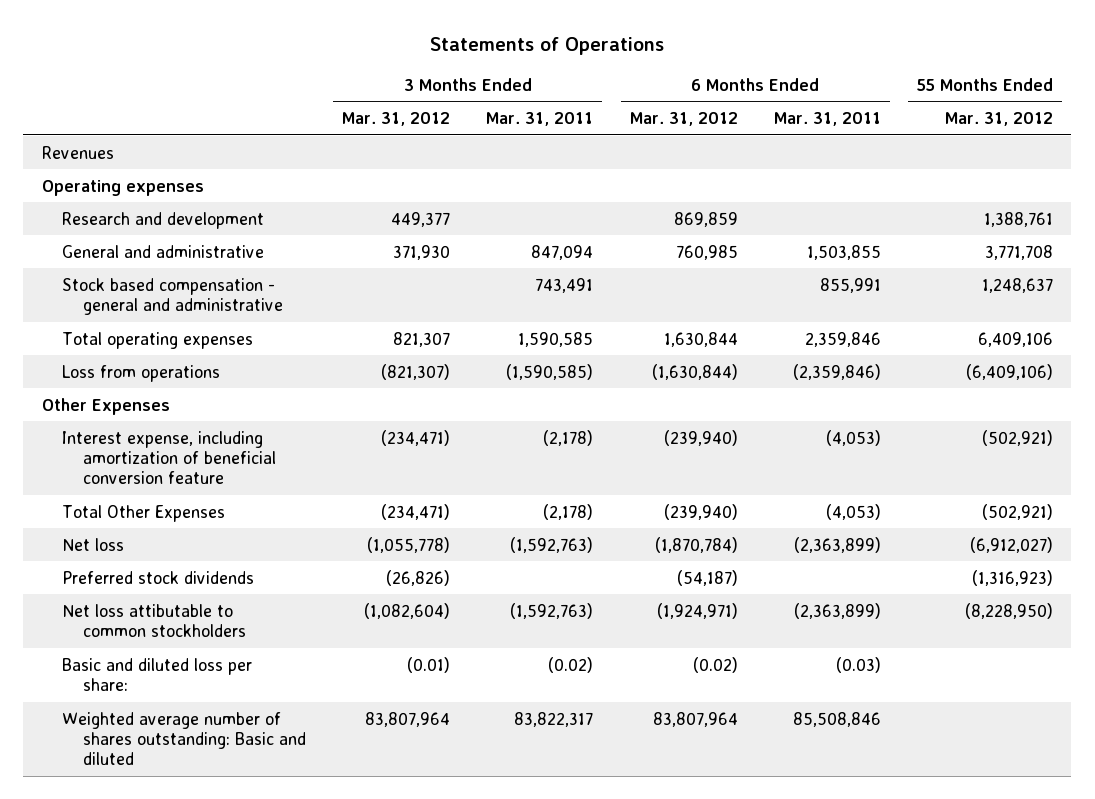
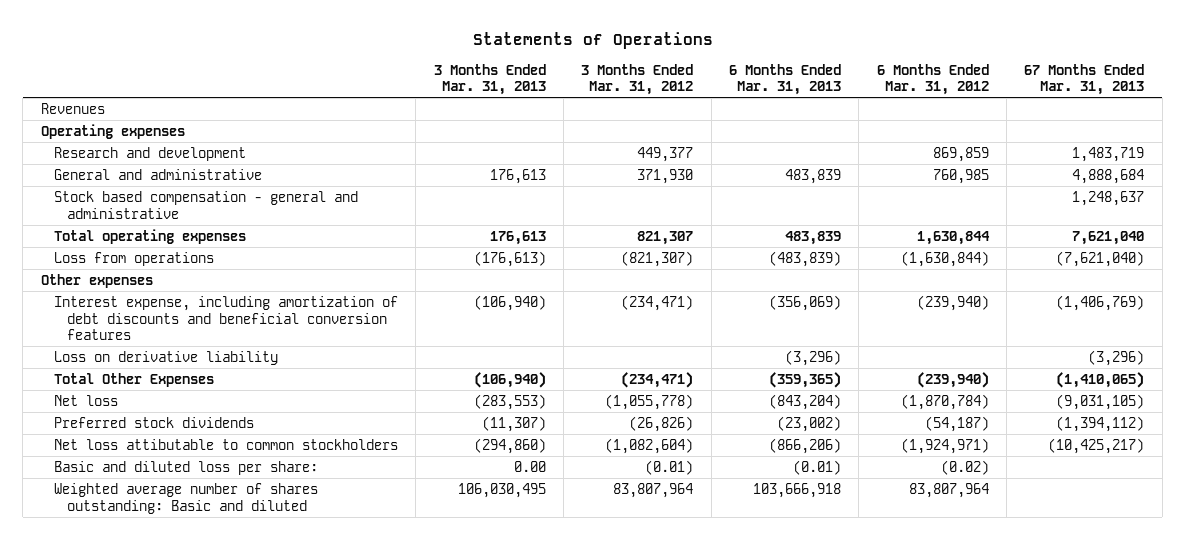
- | 3 Months Ended Mar. 31, 2012 | 3 Months Ended Mar. 31, 2011 | 6 Months Ended Mar. 31, 2012 | 6 Months Ended Mar. 31, 2011 | 55 Months Ended Mar. 31, 2012
+ | 3 Months Ended Mar. 31, 2013 | 3 Months Ended Mar. 31, 2012 | 6 Months Ended Mar. 31, 2013 | 6 Months Ended Mar. 31, 2012 | 67 Months Ended Mar. 31, 2013
- Other Expenses
- Interest expense, including amortization of beneficial conversion feature | (234,471) | (2,178) | (239,940) | (4,053) | (502,921)
+ Other expenses
+ Interest expense, including amortization of debt discounts and beneficial conversion features | (106,940) | (234,471) | (356,069) | (239,940) | (1,406,769)
+ Loss on derivative liability | | | (3,296) | | (3,296)

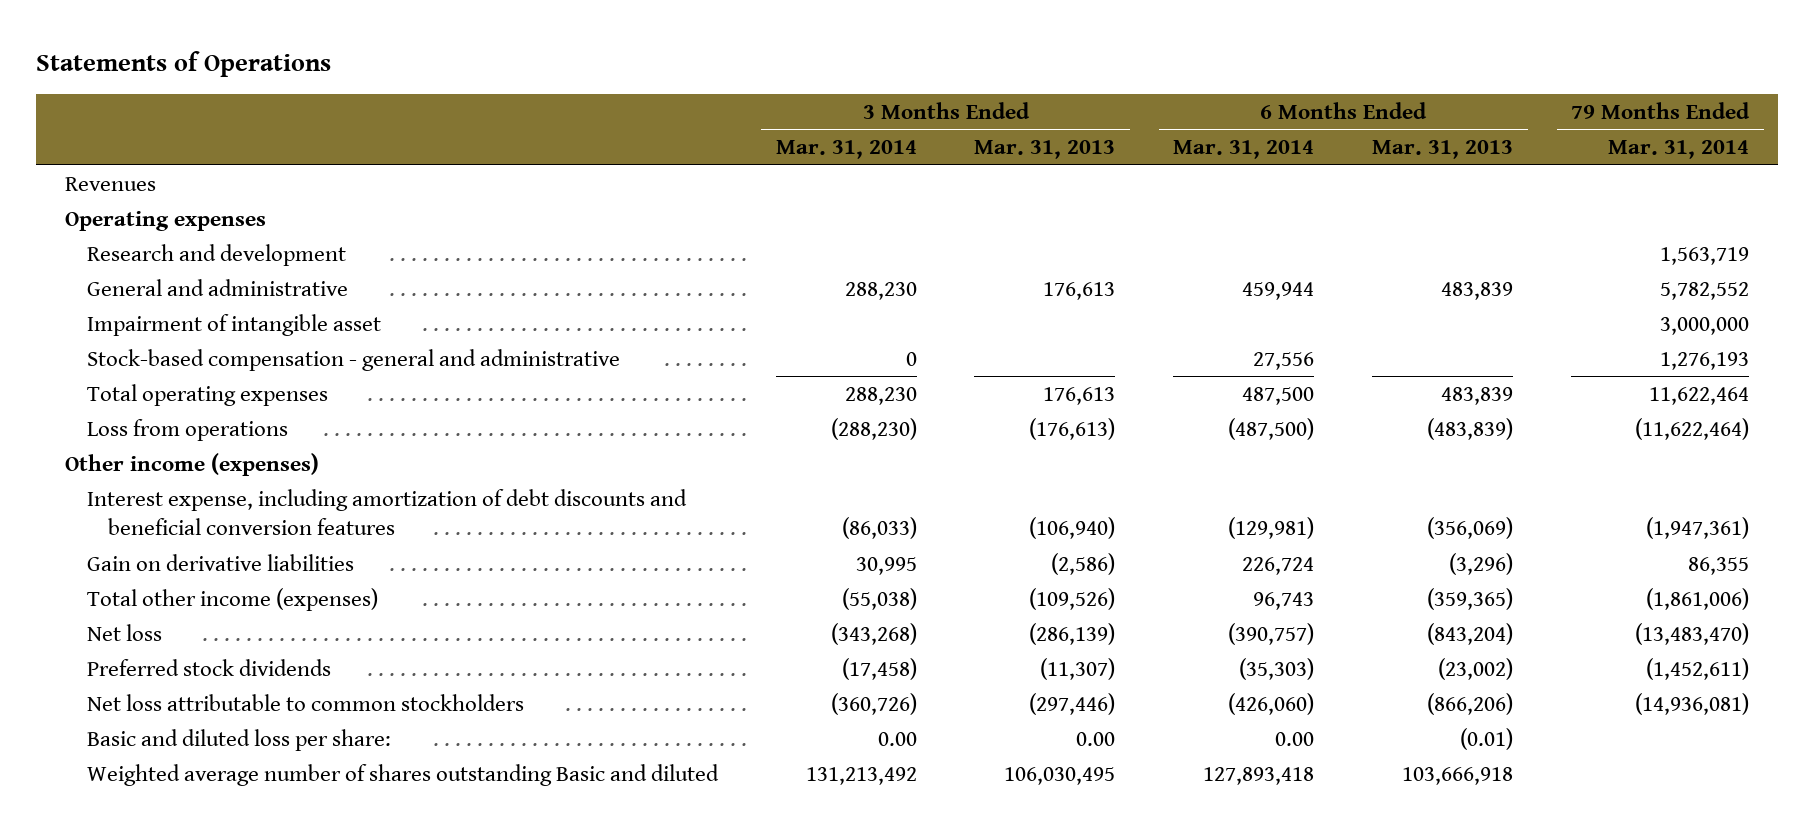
- | 3 Months Ended Mar. 31, 2013 | 3 Months Ended Mar. 31, 2012 | 6 Months Ended Mar. 31, 2013 | 6 Months Ended Mar. 31, 2012 | 67 Months Ended Mar. 31, 2013
+ | 3 Months Ended Mar. 31, 2014 | 3 Months Ended Mar. 31, 2013 | 6 Months Ended Mar. 31, 2014 | 6 Months Ended Mar. 31, 2013 | 79 Months Ended Mar. 31, 2014
- Stock based compensation - general and administrative | | | | | 1,248,637
+ Impairment of intangible asset | | | | | 3,000,000
+ Stock-based compensation - general and administrative | 0 | | 27,556 | | 1,276,193
- Other expenses
+ Other income (expenses)
- Loss on derivative liability | | | (3,296) | | (3,296)
- Total Other Expenses | (106,940) | (234,471) | (359,365) | (239,940) | (1,410,065)
- Net loss | (283,553) | (1,055,778) | (843,204) | (1,870,784) | (9,031,105)
+ Gain on derivative liabilities | 30,995 | (2,586) | 226,724 | (3,296) | 86,355
+ Total other income (expenses) | (55,038) | (109,526) | 96,743 | (359,365) | (1,861,006)
+ Net loss | (343,268) | (286,139) | (390,757) | (843,204) | (13,483,470)
- Net loss attibutable to common stockholders | (294,860) | (1,082,604) | (866,206) | (1,924,971) | (10,425,217)
+ Net loss attributable to common stockholders | (360,726) | (297,446) | (426,060) | (866,206) | (14,936,081)
- Weighted average number of shares outstanding: Basic and diluted | 106,030,495 | 83,807,964 | 103,666,918 | 83,807,964 |
+ Weighted average number of shares outstanding Basic and diluted | 131,213,492 | 106,030,495 | 127,893,418 | 103,666,918 |

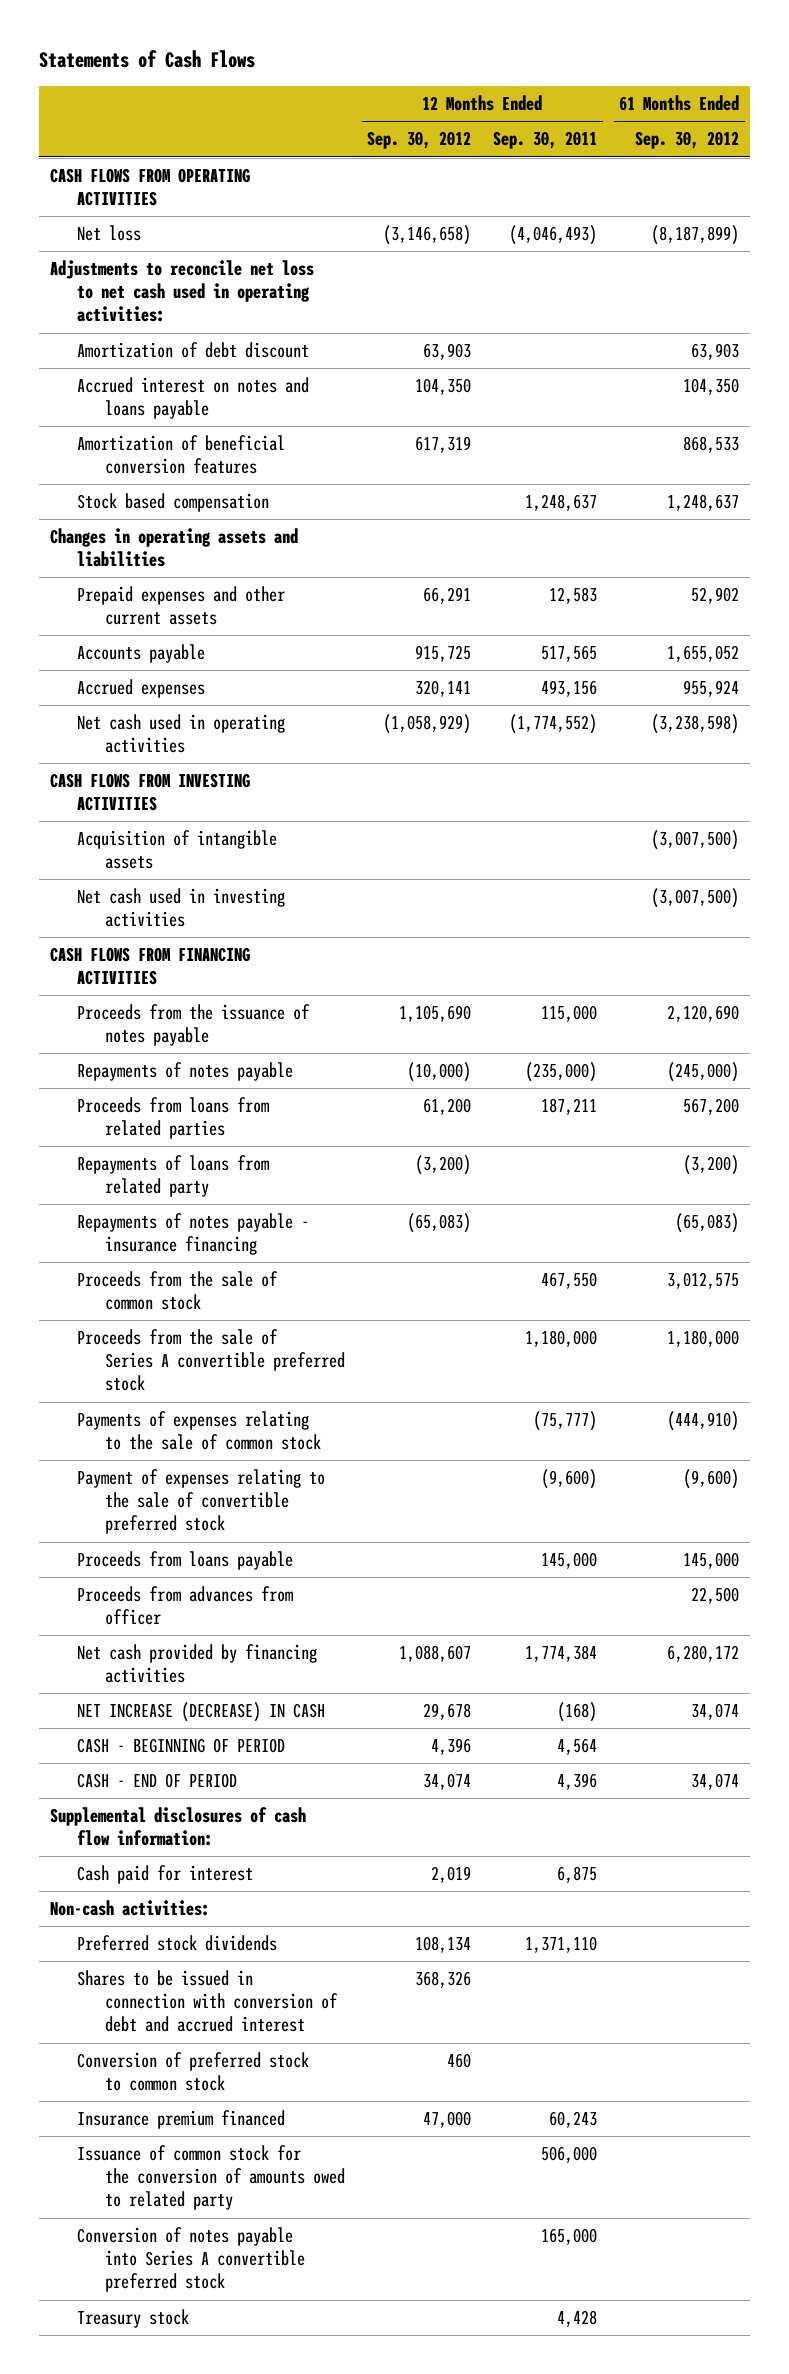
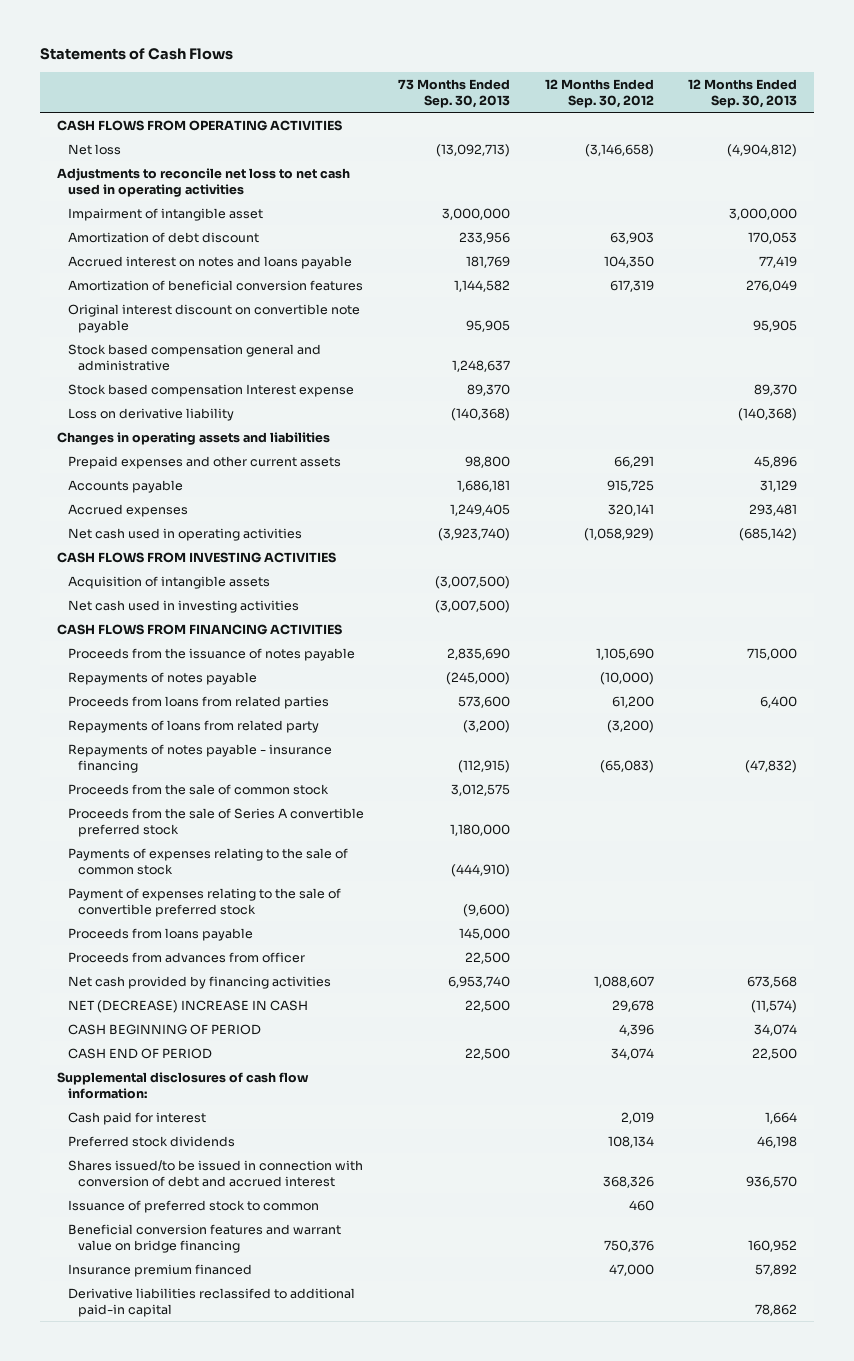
- | 12 Months Ended Sep. 30, 2012 | 12 Months Ended Sep. 30, 2011 | 61 Months Ended Sep. 30, 2012
+ | 73 Months Ended Sep. 30, 2013 | 12 Months Ended Sep. 30, 2012 | 12 Months Ended Sep. 30, 2013
- Adjustments to reconcile net loss to net cash used in operating activities:
+ Adjustments to reconcile net loss to net cash used in operating activities
+ Impairment of intangible asset | 3,000,000 | | 3,000,000
- Stock based compensation | | 1,248,637 | 1,248,637
+ Original interest discount on convertible note payable | 95,905 | | 95,905
+ Stock based compensation general and administrative | 1,248,637 | |
+ Stock based compensation Interest expense | 89,370 | | 89,370
+ Loss on derivative liability | (140,368) | | (140,368)
- NET INCREASE (DECREASE) IN CASH | 29,678 | (168) | 34,074
- CASH - BEGINNING OF PERIOD | 4,396 | 4,564 |
- CASH - END OF PERIOD | 34,074 | 4,396 | 34,074
+ NET (DECREASE) INCREASE IN CASH | 22,500 | 29,678 | (11,574)
+ CASH BEGINNING OF PERIOD | | 4,396 | 34,074
+ CASH END OF PERIOD | 22,500 | 34,074 | 22,500
- Non-cash activities:
- Shares to be issued in connection with conversion of debt and accrued interest | 368,326 | |
- Conversion of preferred stock to common stock | 460 | |
+ Shares issued/to be issued in connection with conversion of debt and accrued interest | | 368,326 | 936,570
+ Issuance of preferred stock to common | | 460 |
+ Beneficial conversion features and warrant value on bridge financing | | 750,376 | 160,952
- Issuance of common stock for the conversion of amounts owed to related party | | 506,000 |
- Conversion of notes payable into Series A convertible preferred stock | | 165,000 |
- Treasury stock | | 4,428 |
+ Derivative liabilities reclassifed to additional paid-in capital | | | 78,862

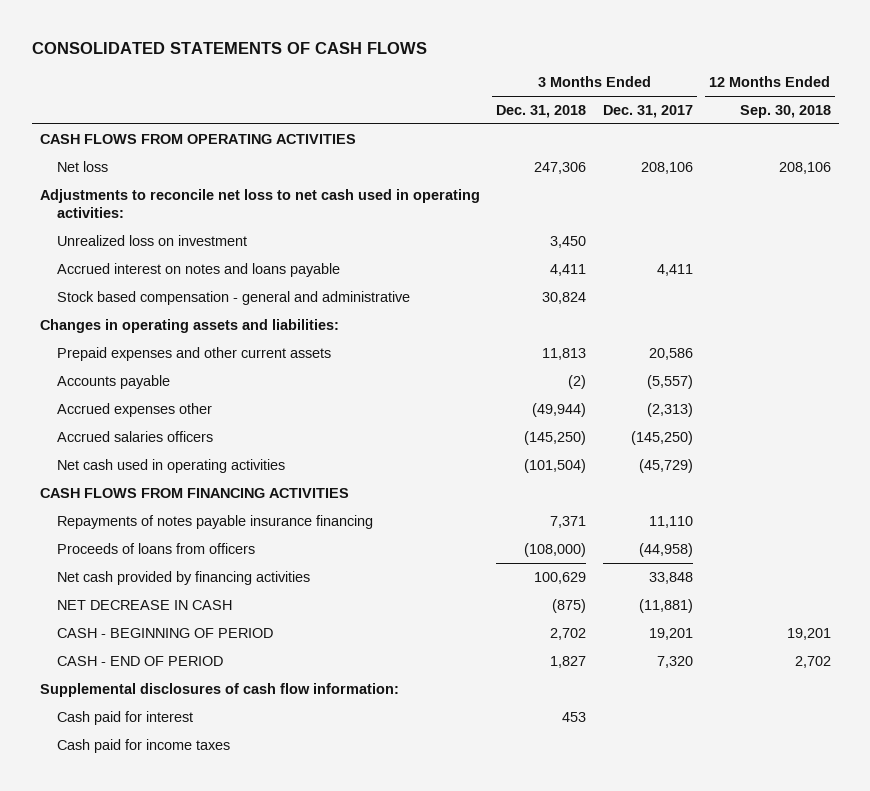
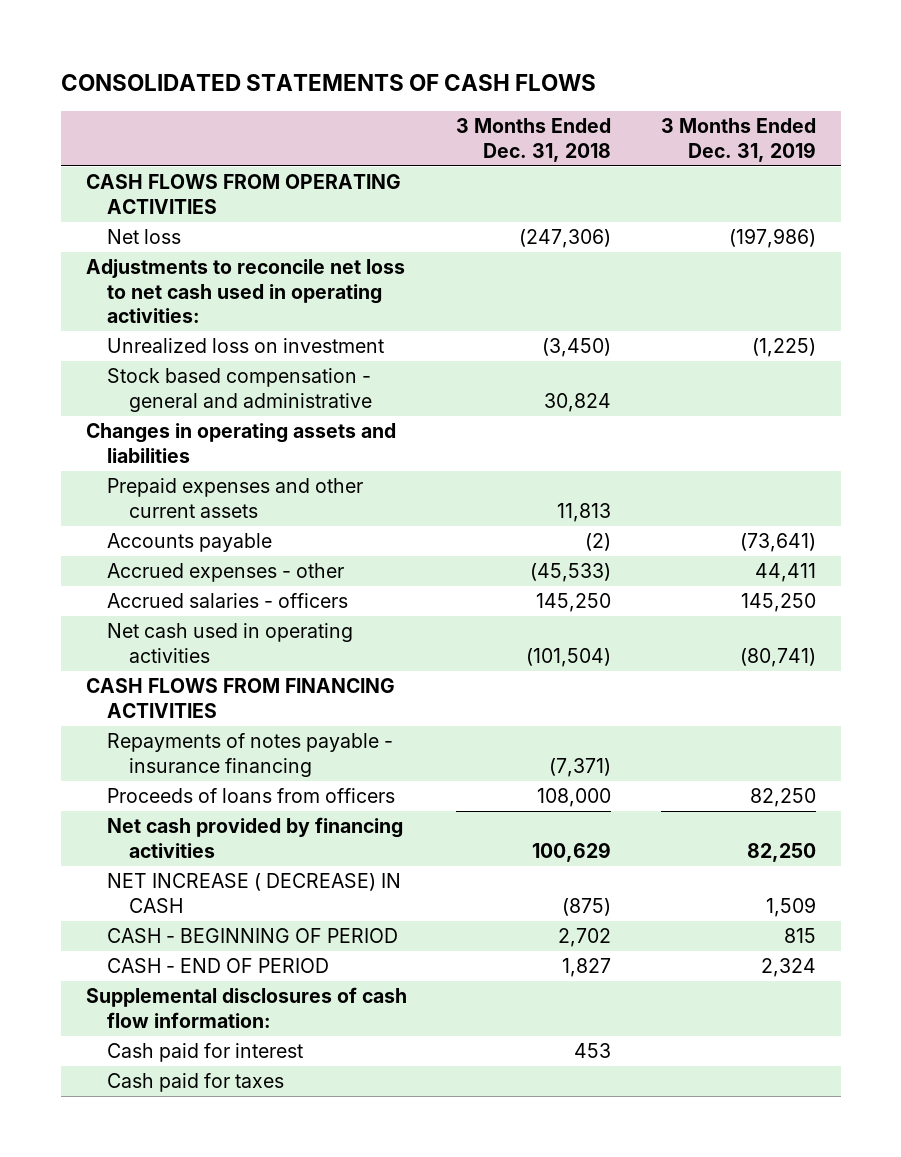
- | 3 Months Ended Dec. 31, 2018 | 3 Months Ended Dec. 31, 2017 | 12 Months Ended Sep. 30, 2018
+ | 3 Months Ended Dec. 31, 2018 | 3 Months Ended Dec. 31, 2019
- Net loss | 247,306 | 208,106 | 208,106
+ Net loss | (247,306) | (197,986)
- Unrealized loss on investment | 3,450 | |
- Accrued interest on notes and loans payable | 4,411 | 4,411 |
+ Unrealized loss on investment | (3,450) | (1,225)
- Changes in operating assets and liabilities:
+ Changes in operating assets and liabilities
- Accrued expenses other | (49,944) | (2,313) |
- Accrued salaries officers | (145,250) | (145,250) |
+ Accrued expenses - other | (45,533) | 44,411
+ Accrued salaries - officers | 145,250 | 145,250
- Repayments of notes payable insurance financing | 7,371 | 11,110 |
- Proceeds of loans from officers | (108,000) | (44,958) |
+ Repayments of notes payable - insurance financing | (7,371) |
+ Proceeds of loans from officers | 108,000 | 82,250
- NET DECREASE IN CASH | (875) | (11,881) |
+ NET INCREASE ( DECREASE) IN CASH | (875) | 1,509
- Cash paid for income taxes
+ Cash paid for taxes

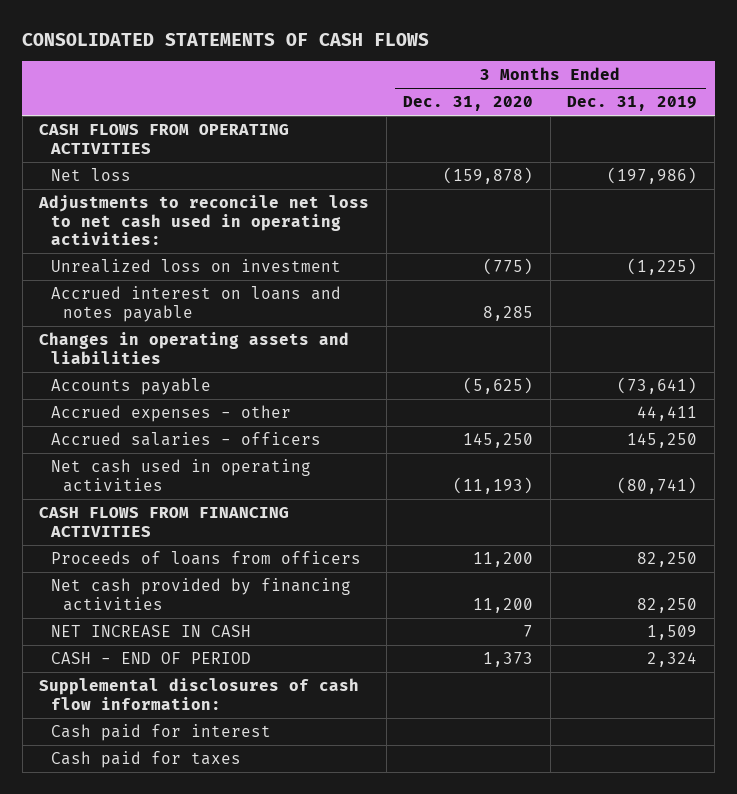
- | 3 Months Ended Dec. 31, 2018 | 3 Months Ended Dec. 31, 2019
+ | 3 Months Ended Dec. 31, 2020 | 3 Months Ended Dec. 31, 2019
- Stock based compensation - general and administrative | 30,824 |
+ Accrued interest on loans and notes payable | 8,285 |
- Prepaid expenses and other current assets | 11,813 |
- Repayments of notes payable - insurance financing | (7,371) |
- NET INCREASE ( DECREASE) IN CASH | (875) | 1,509
- CASH - BEGINNING OF PERIOD | 2,702 | 815
+ NET INCREASE IN CASH | 7 | 1,509

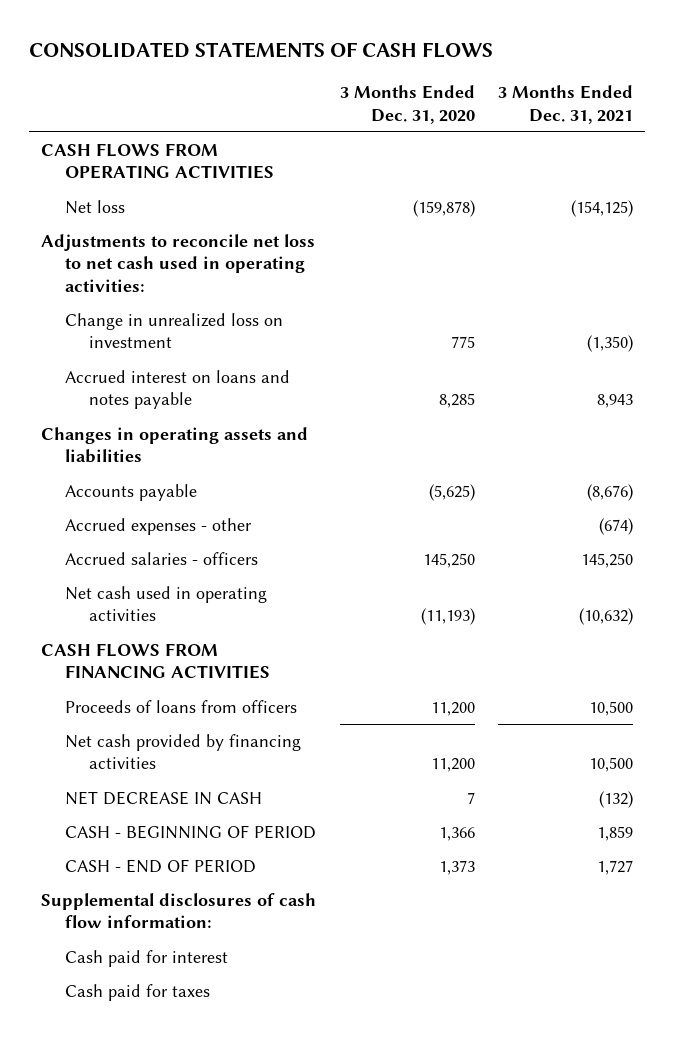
- | 3 Months Ended Dec. 31, 2020 | 3 Months Ended Dec. 31, 2019
+ | 3 Months Ended Dec. 31, 2020 | 3 Months Ended Dec. 31, 2021
- Unrealized loss on investment | (775) | (1,225)
+ Change in unrealized loss on investment | 775 | (1,350)
- NET INCREASE IN CASH | 7 | 1,509
+ NET DECREASE IN CASH | 7 | (132)
+ CASH - BEGINNING OF PERIOD | 1,366 | 1,859

